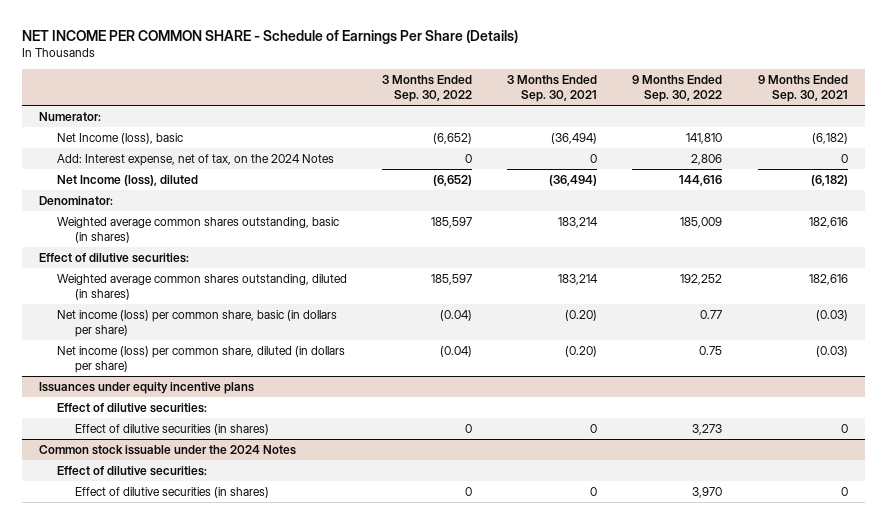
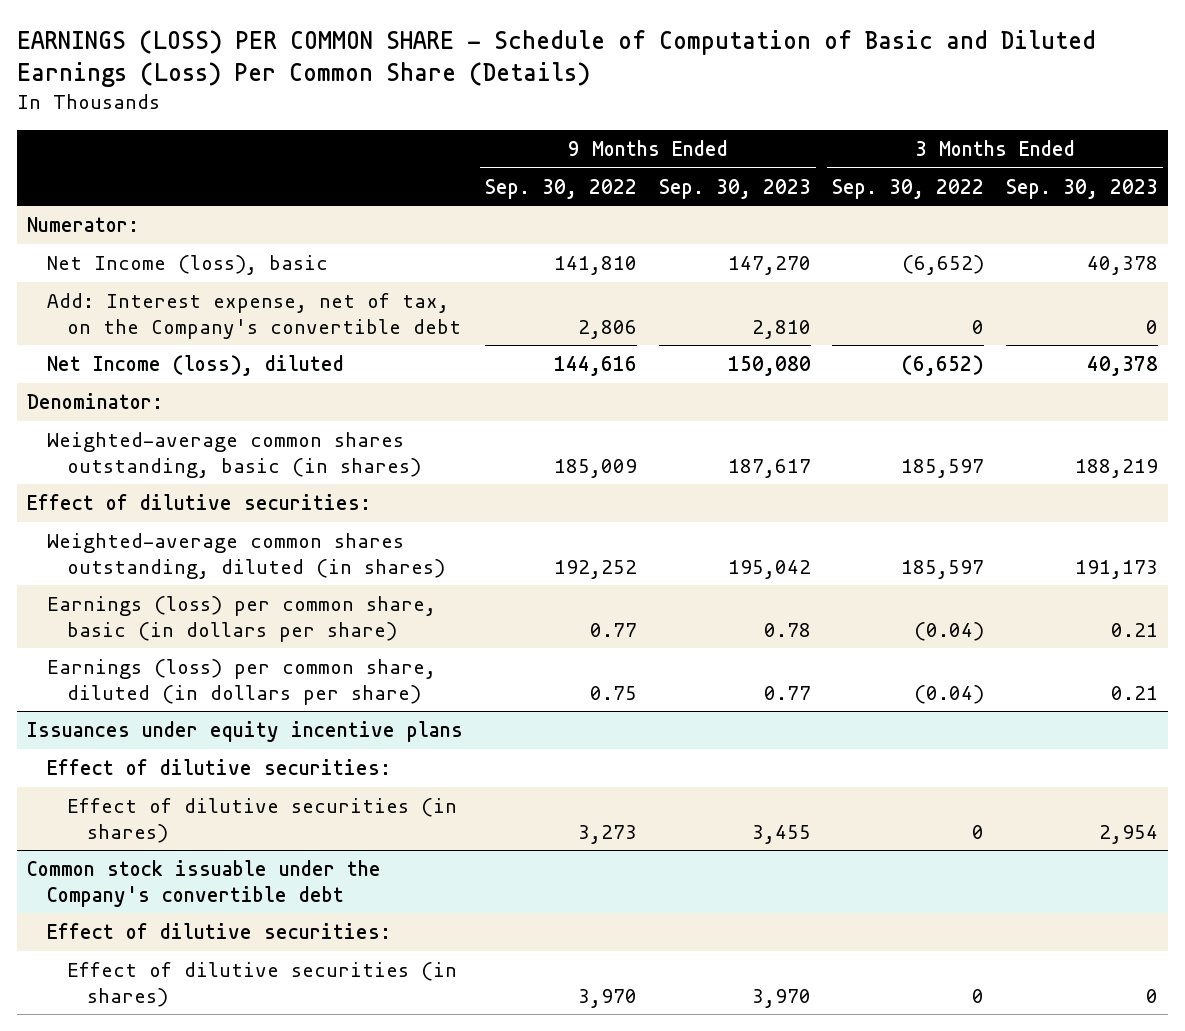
- NET INCOME PER COMMON SHARE - Schedule of Earnings Per Share (Details)
+ EARNINGS (LOSS) PER COMMON SHARE - Schedule of Computation of Basic and Diluted Earnings (Loss) Per Common Share (Details)
- | 3 Months Ended Sep. 30, 2022 | 3 Months Ended Sep. 30, 2021 | 9 Months Ended Sep. 30, 2022 | 9 Months Ended Sep. 30, 2021
+ | 9 Months Ended Sep. 30, 2022 | 9 Months Ended Sep. 30, 2023 | 3 Months Ended Sep. 30, 2022 | 3 Months Ended Sep. 30, 2023
- Add: Interest expense, net of tax, on the 2024 Notes | 0 | 0 | 2,806 | 0
+ Add: Interest expense, net of tax, on the Company's convertible debt | 2,806 | 2,810 | 0 | 0
- Weighted average common shares outstanding, basic (in shares) | 185,597 | 183,214 | 185,009 | 182,616
+ Weighted-average common shares outstanding, basic (in shares) | 185,009 | 187,617 | 185,597 | 188,219
- Weighted average common shares outstanding, diluted (in shares) | 185,597 | 183,214 | 192,252 | 182,616
- Net income (loss) per common share, basic (in dollars per share) | (0.04) | (0.20) | 0.77 | (0.03)
- Net income (loss) per common share, diluted (in dollars per share) | (0.04) | (0.20) | 0.75 | (0.03)
+ Weighted-average common shares outstanding, diluted (in shares) | 192,252 | 195,042 | 185,597 | 191,173
+ Earnings (loss) per common share, basic (in dollars per share) | 0.77 | 0.78 | (0.04) | 0.21
+ Earnings (loss) per common share, diluted (in dollars per share) | 0.75 | 0.77 | (0.04) | 0.21
- Common stock issuable under the 2024 Notes
+ Common stock issuable under the Company's convertible debt

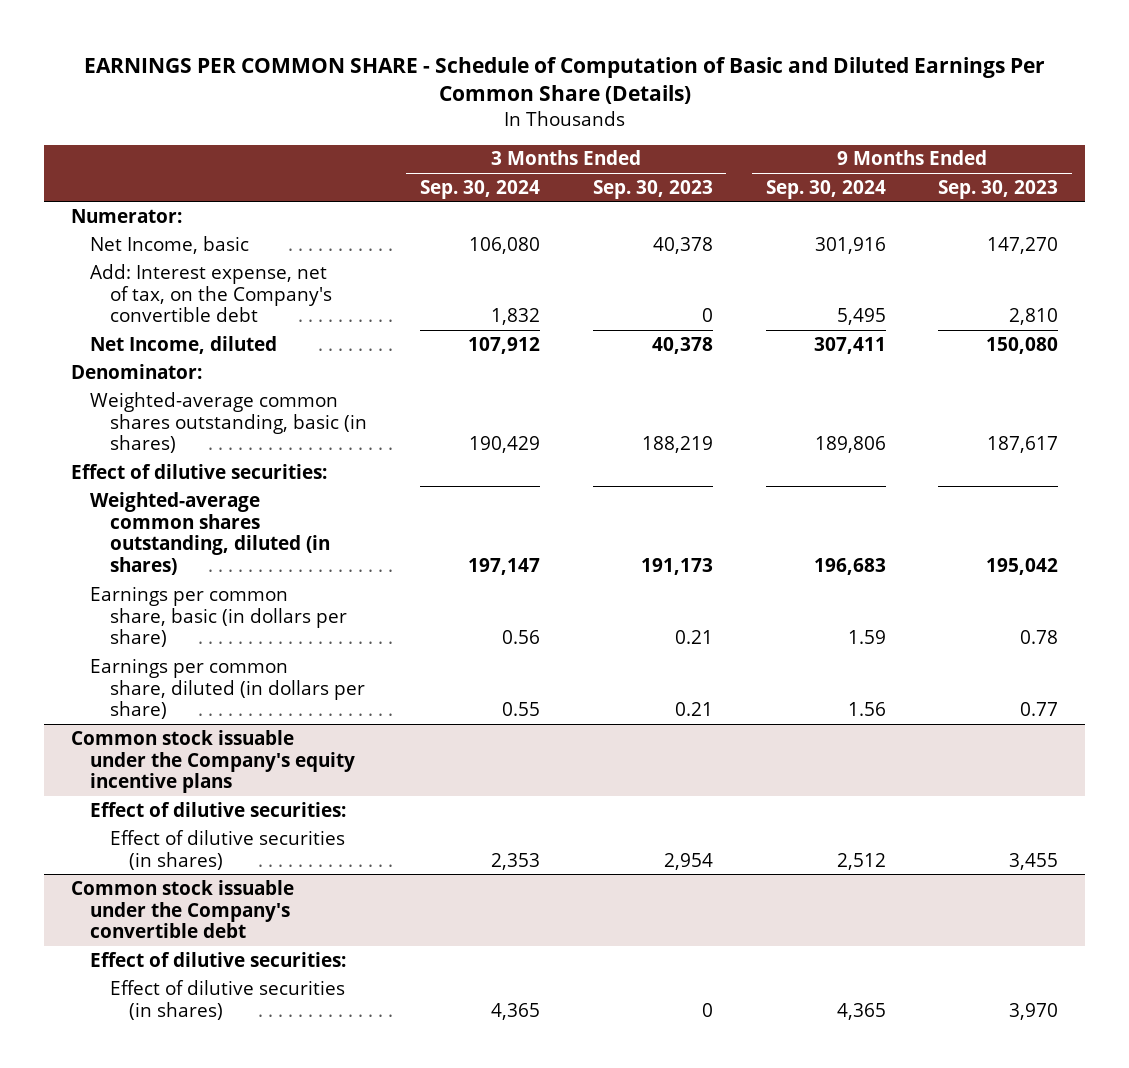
- EARNINGS (LOSS) PER COMMON SHARE - Schedule of Computation of Basic and Diluted Earnings (Loss) Per Common Share (Details)
+ EARNINGS PER COMMON SHARE - Schedule of Computation of Basic and Diluted Earnings Per Common Share (Details)
- | 9 Months Ended Sep. 30, 2022 | 9 Months Ended Sep. 30, 2023 | 3 Months Ended Sep. 30, 2022 | 3 Months Ended Sep. 30, 2023
+ | 3 Months Ended Sep. 30, 2024 | 3 Months Ended Sep. 30, 2023 | 9 Months Ended Sep. 30, 2024 | 9 Months Ended Sep. 30, 2023
- Net Income (loss), basic | 141,810 | 147,270 | (6,652) | 40,378
+ Net Income, basic | 106,080 | 40,378 | 301,916 | 147,270
- Net Income (loss), diluted | 144,616 | 150,080 | (6,652) | 40,378
+ Net Income, diluted | 107,912 | 40,378 | 307,411 | 150,080
- Earnings (loss) per common share, basic (in dollars per share) | 0.77 | 0.78 | (0.04) | 0.21
- Earnings (loss) per common share, diluted (in dollars per share) | 0.75 | 0.77 | (0.04) | 0.21
- Issuances under equity incentive plans
+ Earnings per common share, basic (in dollars per share) | 0.56 | 0.21 | 1.59 | 0.78
+ Earnings per common share, diluted (in dollars per share) | 0.55 | 0.21 | 1.56 | 0.77
+ Common stock issuable under the Company's equity incentive plans

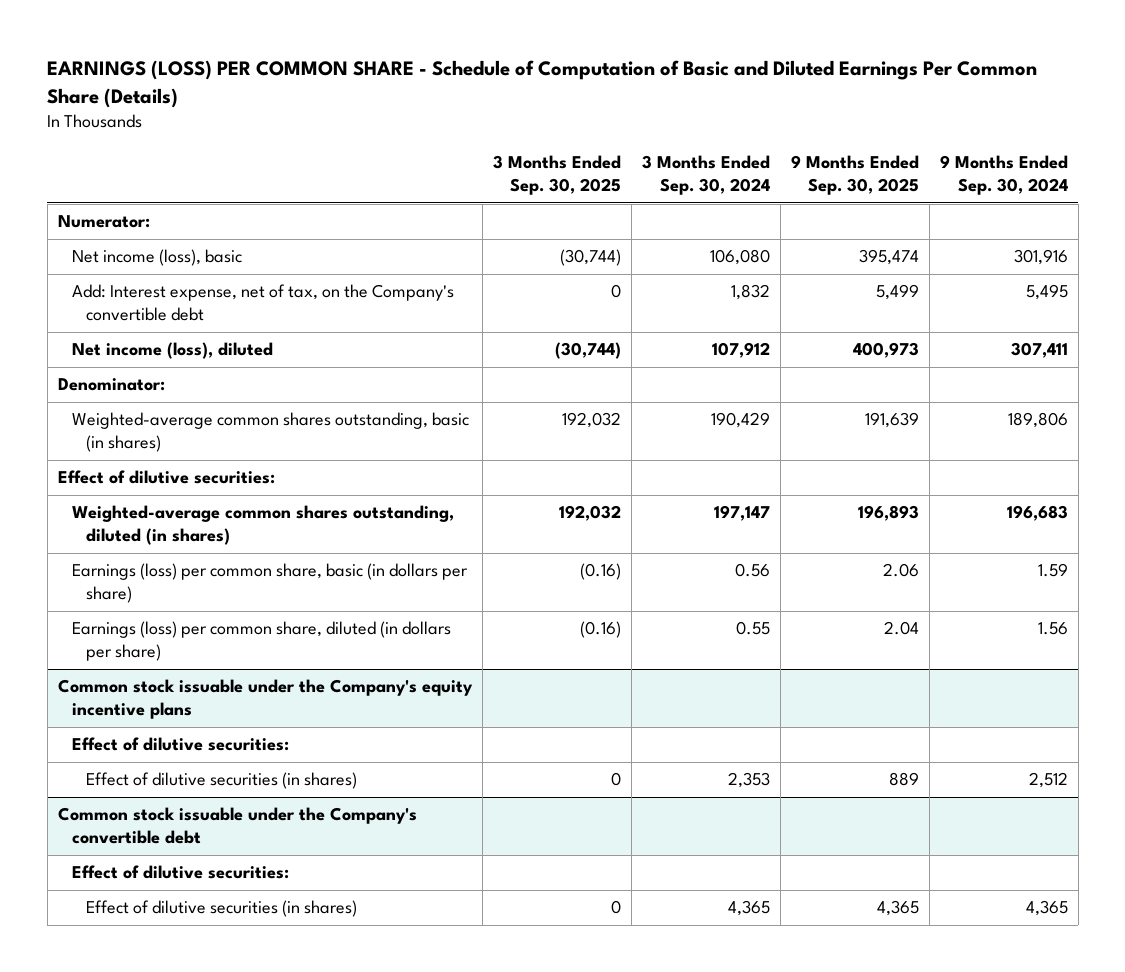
- EARNINGS PER COMMON SHARE - Schedule of Computation of Basic and Diluted Earnings Per Common Share (Details)
+ EARNINGS (LOSS) PER COMMON SHARE - Schedule of Computation of Basic and Diluted Earnings Per Common Share (Details)
- | 3 Months Ended Sep. 30, 2024 | 3 Months Ended Sep. 30, 2023 | 9 Months Ended Sep. 30, 2024 | 9 Months Ended Sep. 30, 2023
+ | 3 Months Ended Sep. 30, 2025 | 3 Months Ended Sep. 30, 2024 | 9 Months Ended Sep. 30, 2025 | 9 Months Ended Sep. 30, 2024
- Net Income, basic | 106,080 | 40,378 | 301,916 | 147,270
+ Net income (loss), basic | (30,744) | 106,080 | 395,474 | 301,916
- Net Income, diluted | 107,912 | 40,378 | 307,411 | 150,080
+ Net income (loss), diluted | (30,744) | 107,912 | 400,973 | 307,411
- Earnings per common share, basic (in dollars per share) | 0.56 | 0.21 | 1.59 | 0.78
- Earnings per common share, diluted (in dollars per share) | 0.55 | 0.21 | 1.56 | 0.77
+ Earnings (loss) per common share, basic (in dollars per share) | (0.16) | 0.56 | 2.06 | 1.59
+ Earnings (loss) per common share, diluted (in dollars per share) | (0.16) | 0.55 | 2.04 | 1.56

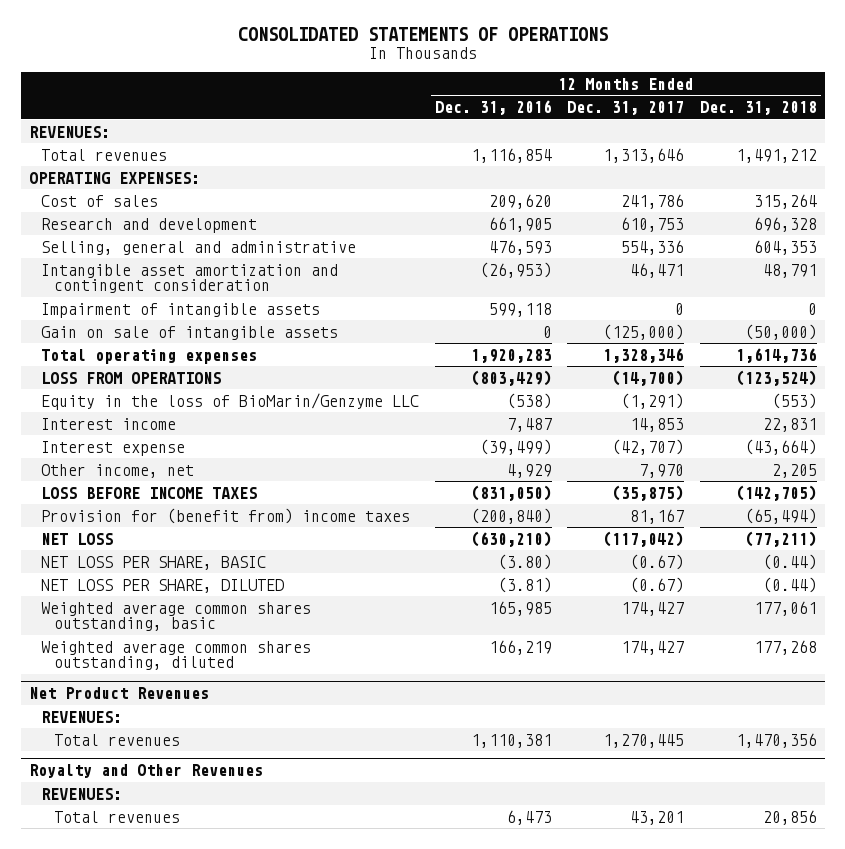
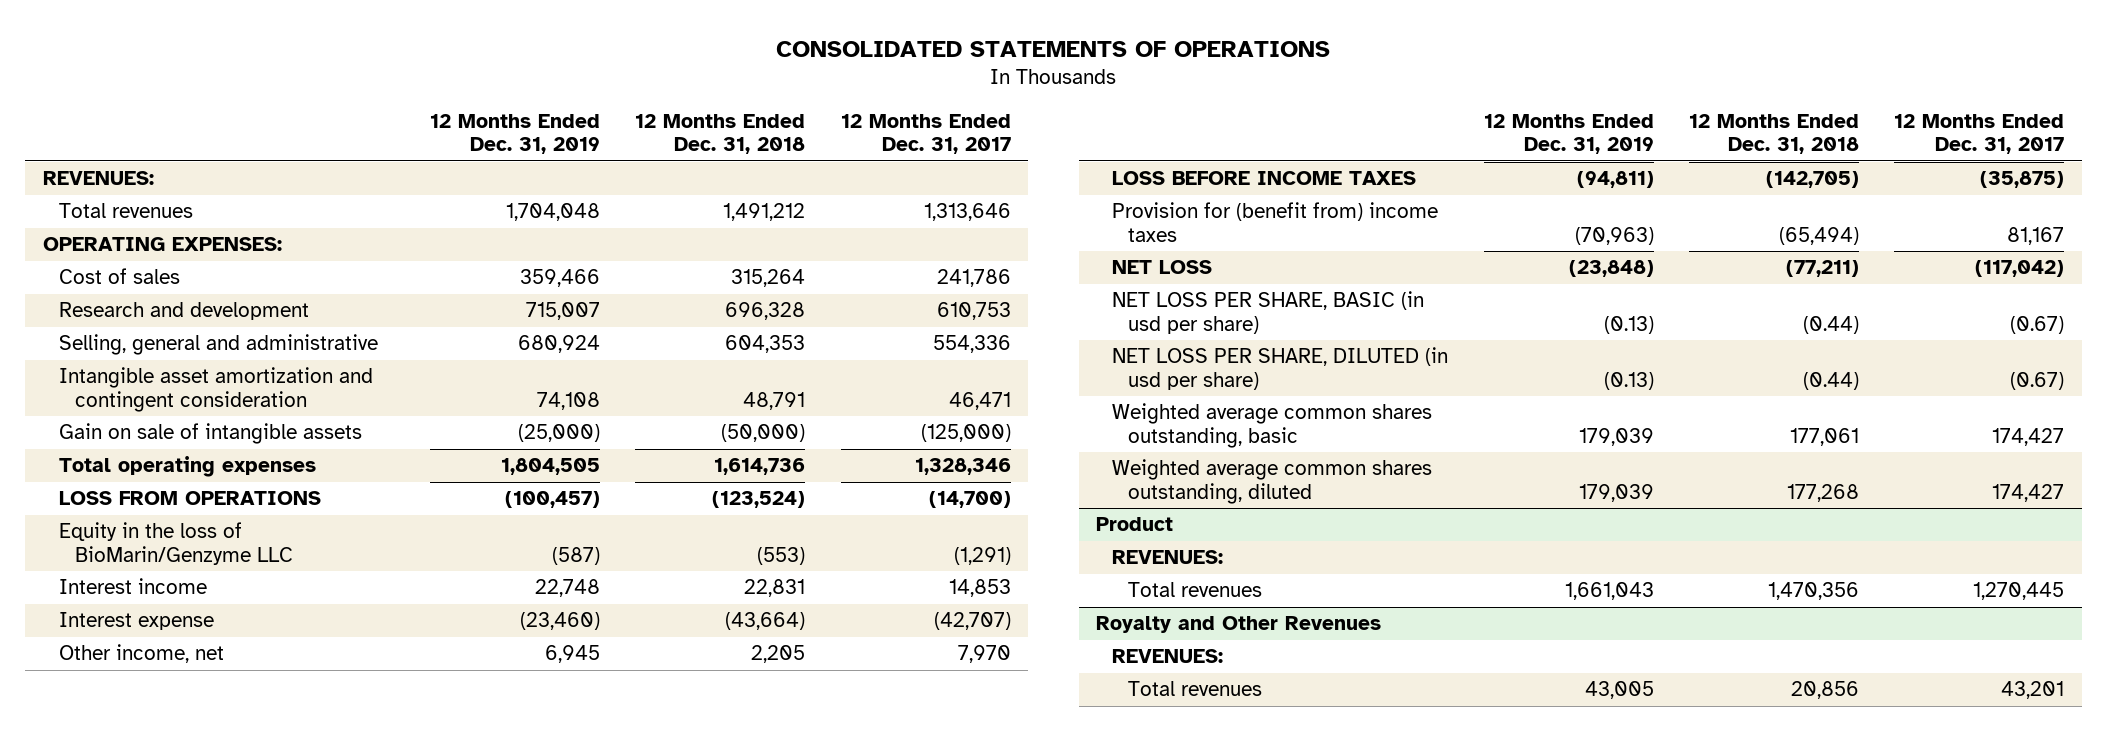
- | 12 Months Ended Dec. 31, 2016 | 12 Months Ended Dec. 31, 2017 | 12 Months Ended Dec. 31, 2018
+ | 12 Months Ended Dec. 31, 2019 | 12 Months Ended Dec. 31, 2018 | 12 Months Ended Dec. 31, 2017
- Impairment of intangible assets | 599,118 | 0 | 0
- NET LOSS PER SHARE, BASIC | (3.80) | (0.67) | (0.44)
- NET LOSS PER SHARE, DILUTED | (3.81) | (0.67) | (0.44)
+ NET LOSS PER SHARE, BASIC (in usd per share) | (0.13) | (0.44) | (0.67)
+ NET LOSS PER SHARE, DILUTED (in usd per share) | (0.13) | (0.44) | (0.67)
- Net Product Revenues
+ Product

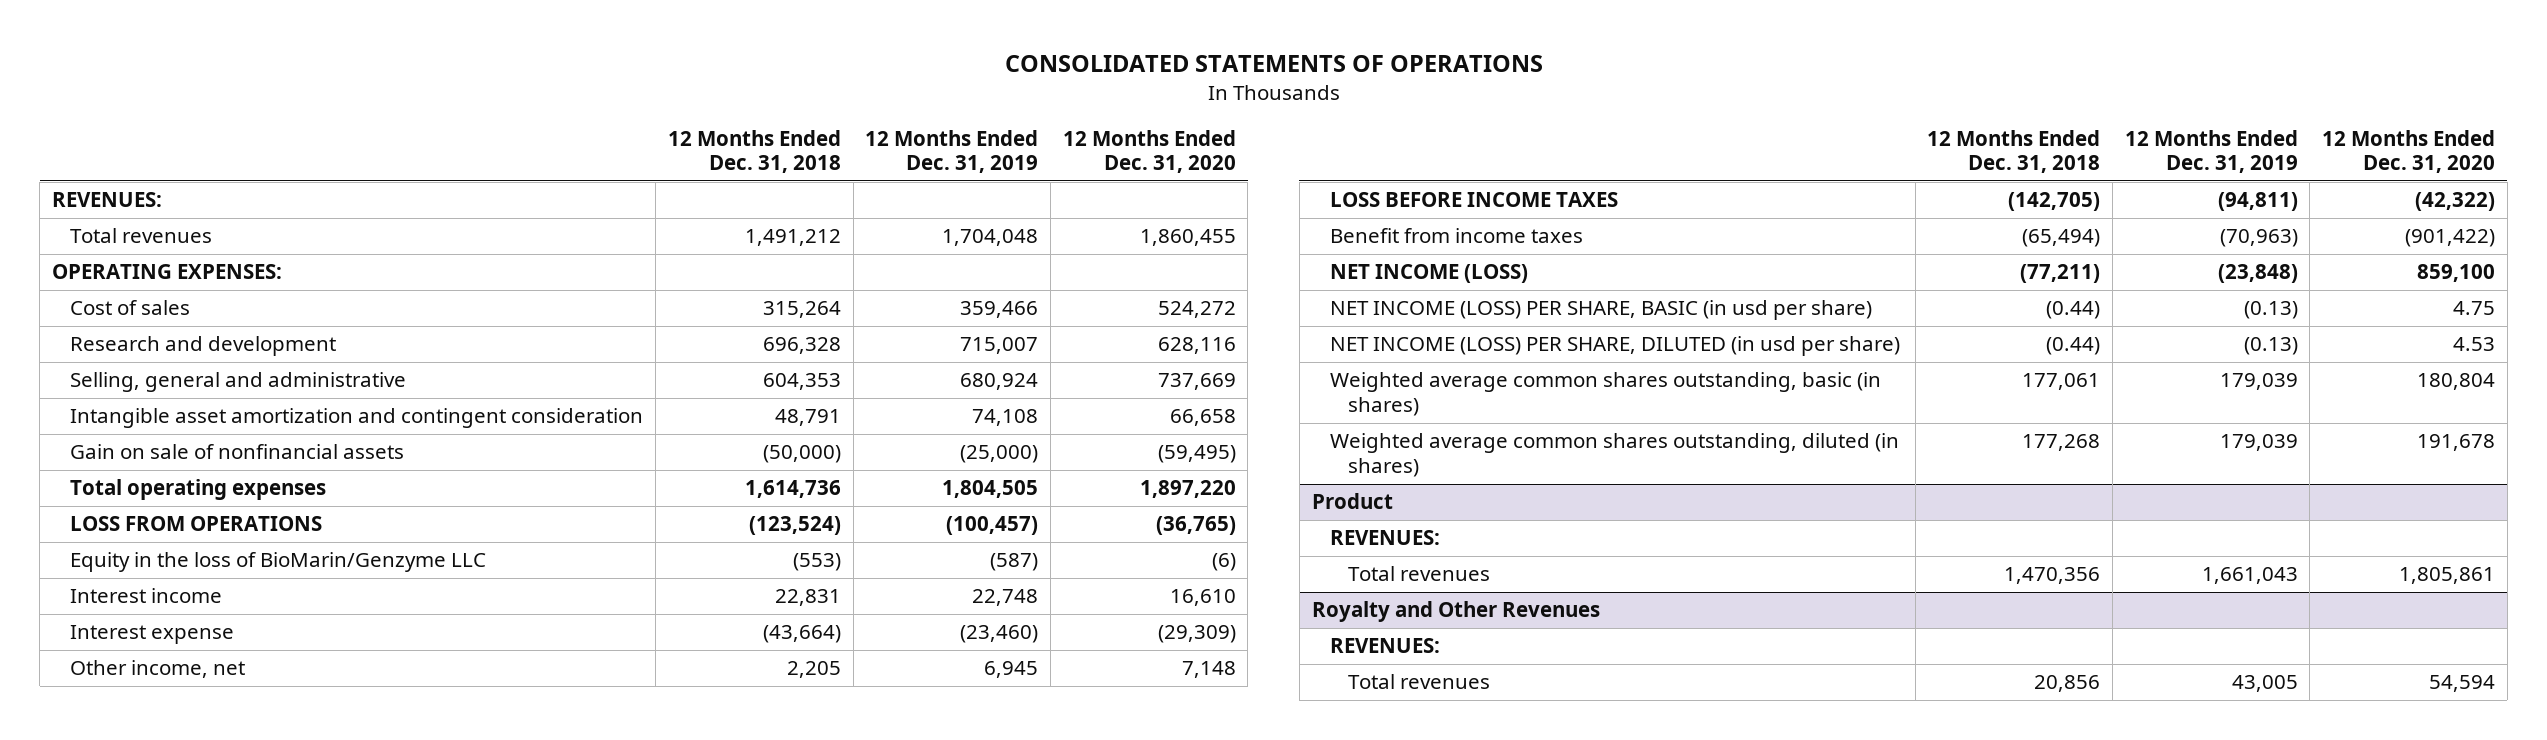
- | 12 Months Ended Dec. 31, 2019 | 12 Months Ended Dec. 31, 2018 | 12 Months Ended Dec. 31, 2017
+ | 12 Months Ended Dec. 31, 2018 | 12 Months Ended Dec. 31, 2019 | 12 Months Ended Dec. 31, 2020
- Gain on sale of intangible assets | (25,000) | (50,000) | (125,000)
+ Gain on sale of nonfinancial assets | (50,000) | (25,000) | (59,495)
- Provision for (benefit from) income taxes | (70,963) | (65,494) | 81,167
- NET LOSS | (23,848) | (77,211) | (117,042)
- NET LOSS PER SHARE, BASIC (in usd per share) | (0.13) | (0.44) | (0.67)
- NET LOSS PER SHARE, DILUTED (in usd per share) | (0.13) | (0.44) | (0.67)
- Weighted average common shares outstanding, basic | 179,039 | 177,061 | 174,427
- Weighted average common shares outstanding, diluted | 179,039 | 177,268 | 174,427
+ Benefit from income taxes | (65,494) | (70,963) | (901,422)
+ NET INCOME (LOSS) | (77,211) | (23,848) | 859,100
+ NET INCOME (LOSS) PER SHARE, BASIC (in usd per share) | (0.44) | (0.13) | 4.75
+ NET INCOME (LOSS) PER SHARE, DILUTED (in usd per share) | (0.44) | (0.13) | 4.53
+ Weighted average common shares outstanding, basic (in shares) | 177,061 | 179,039 | 180,804
+ Weighted average common shares outstanding, diluted (in shares) | 177,268 | 179,039 | 191,678

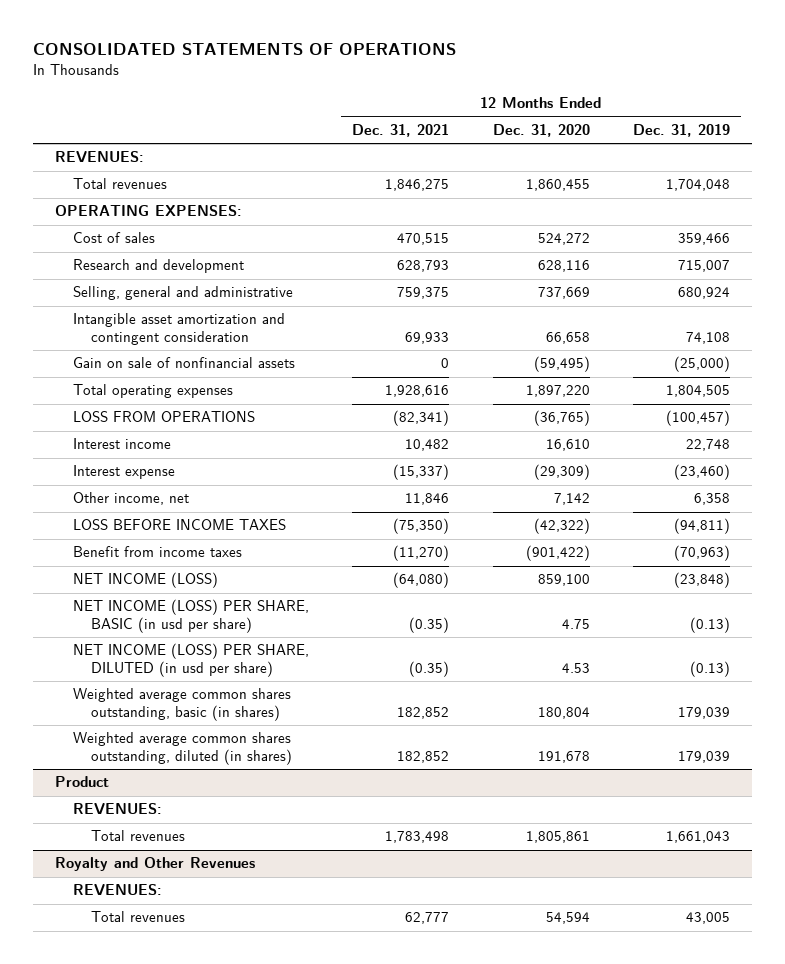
- | 12 Months Ended Dec. 31, 2018 | 12 Months Ended Dec. 31, 2019 | 12 Months Ended Dec. 31, 2020
+ | 12 Months Ended Dec. 31, 2021 | 12 Months Ended Dec. 31, 2020 | 12 Months Ended Dec. 31, 2019
- Equity in the loss of BioMarin/Genzyme LLC | (553) | (587) | (6)
- Other income, net | 2,205 | 6,945 | 7,148
+ Other income, net | 11,846 | 7,142 | 6,358

